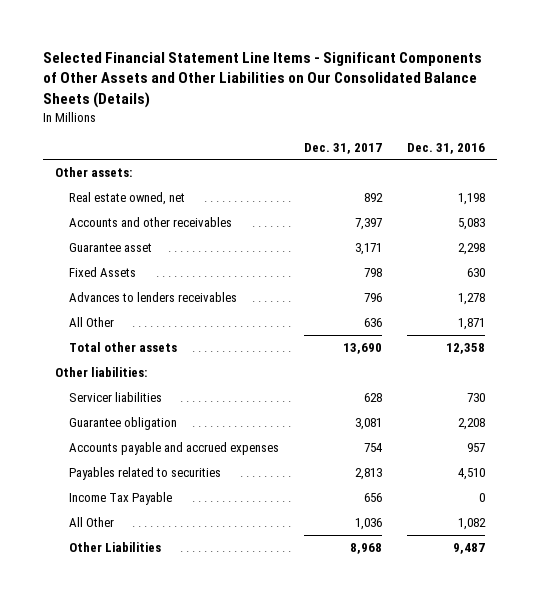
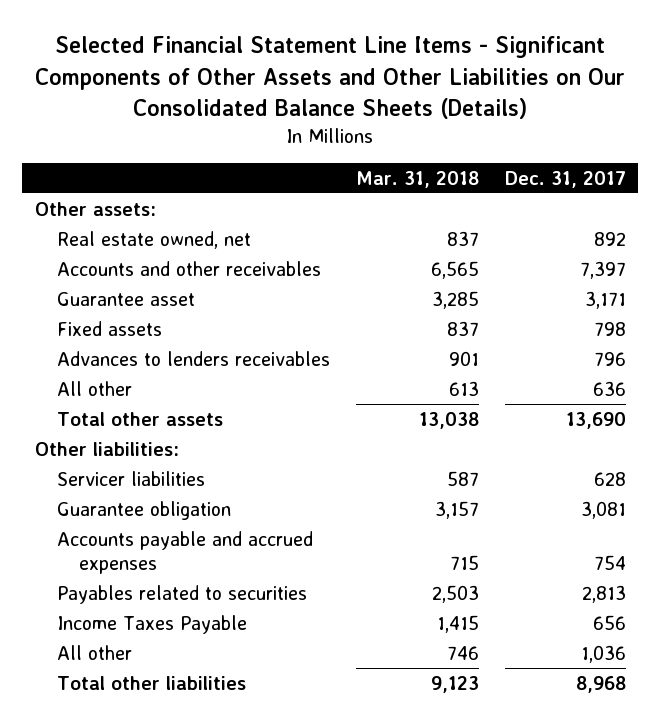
- | Dec. 31, 2017 | Dec. 31, 2016
+ | Mar. 31, 2018 | Dec. 31, 2017
- Fixed Assets | 798 | 630
+ Fixed assets | 837 | 798
- All Other | 636 | 1,871
+ All other | 613 | 636
- Income Tax Payable | 656 | 0
- All Other | 1,036 | 1,082
- Other Liabilities | 8,968 | 9,487
+ Income Taxes Payable | 1,415 | 656
+ All other | 746 | 1,036
+ Total other liabilities | 9,123 | 8,968

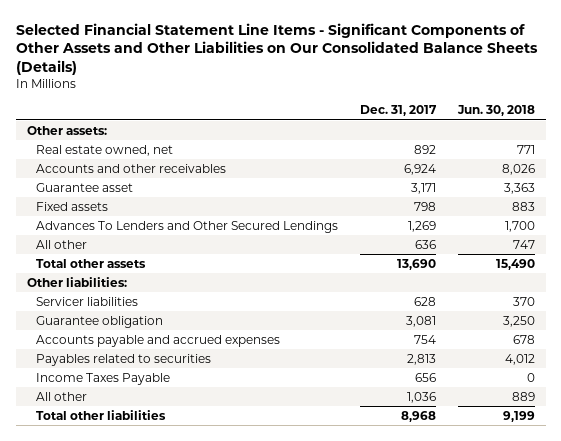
- | Mar. 31, 2018 | Dec. 31, 2017
+ | Dec. 31, 2017 | Jun. 30, 2018
- Accounts and other receivables | 6,565 | 7,397
+ Accounts and other receivables | 6,924 | 8,026
- Advances to lenders receivables | 901 | 796
+ Advances To Lenders and Other Secured Lendings | 1,269 | 1,700

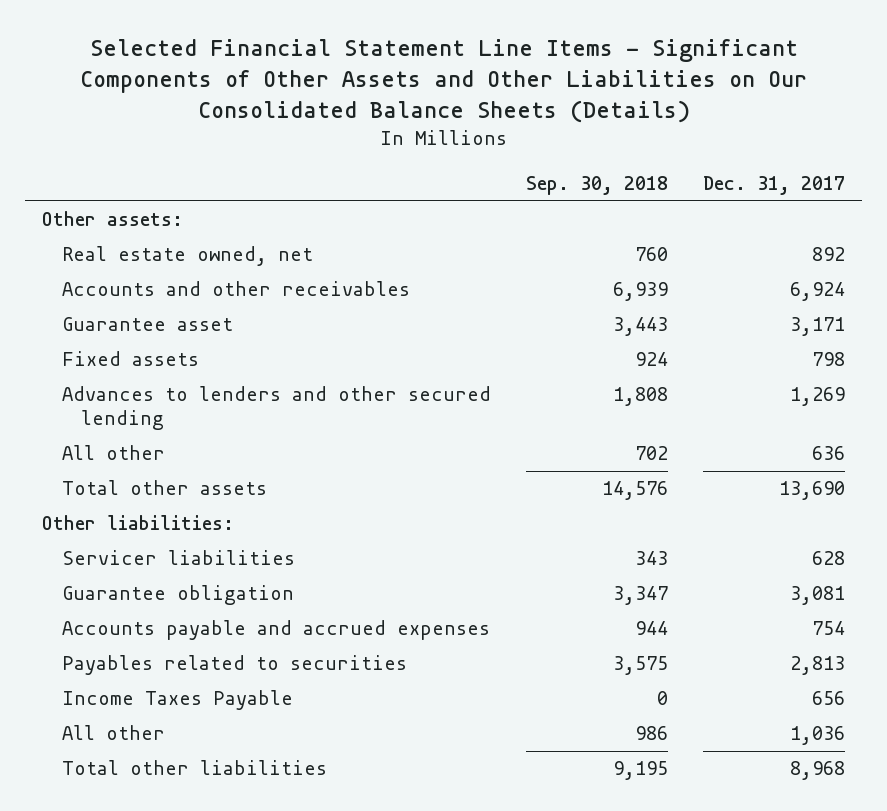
- | Dec. 31, 2017 | Jun. 30, 2018
+ | Sep. 30, 2018 | Dec. 31, 2017
- Advances To Lenders and Other Secured Lendings | 1,269 | 1,700
+ Advances to lenders and other secured lending | 1,808 | 1,269

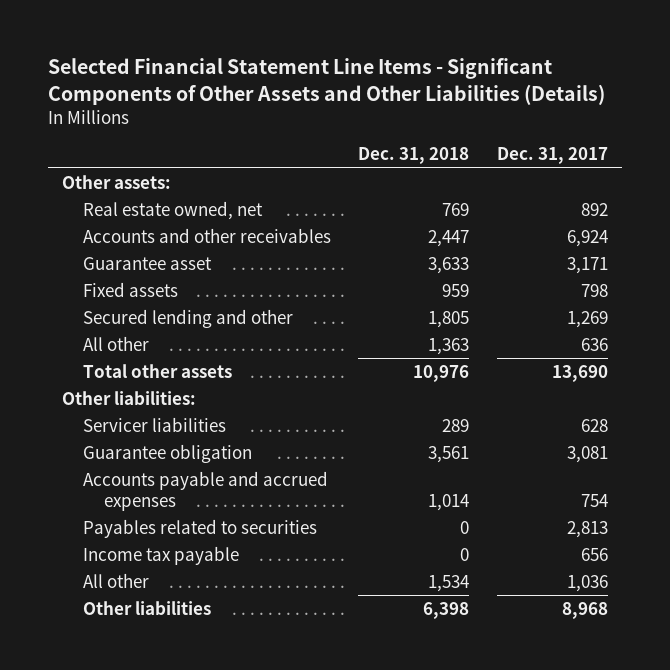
- Selected Financial Statement Line Items - Significant Components of Other Assets and Other Liabilities on Our Consolidated Balance Sheets (Details)
+ Selected Financial Statement Line Items - Significant Components of Other Assets and Other Liabilities (Details)
- | Sep. 30, 2018 | Dec. 31, 2017
+ | Dec. 31, 2018 | Dec. 31, 2017
- Advances to lenders and other secured lending | 1,808 | 1,269
+ Secured lending and other | 1,805 | 1,269
- Income Taxes Payable | 0 | 656
+ Income tax payable | 0 | 656
- Total other liabilities | 9,195 | 8,968
+ Other liabilities | 6,398 | 8,968

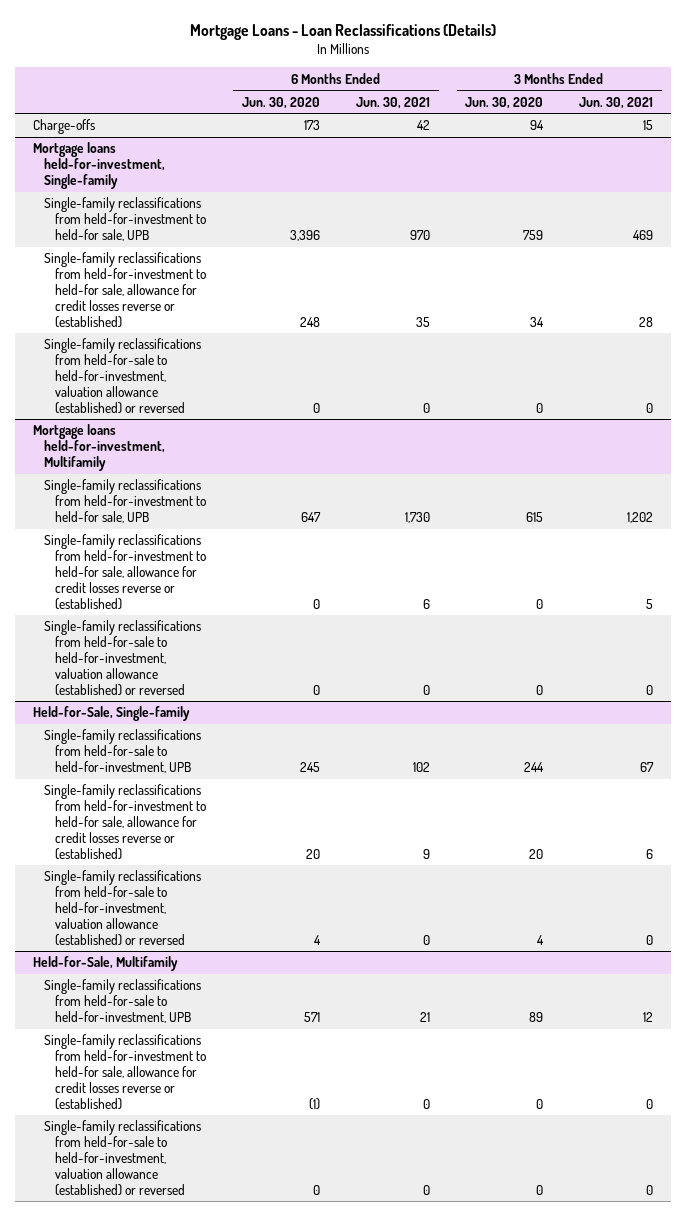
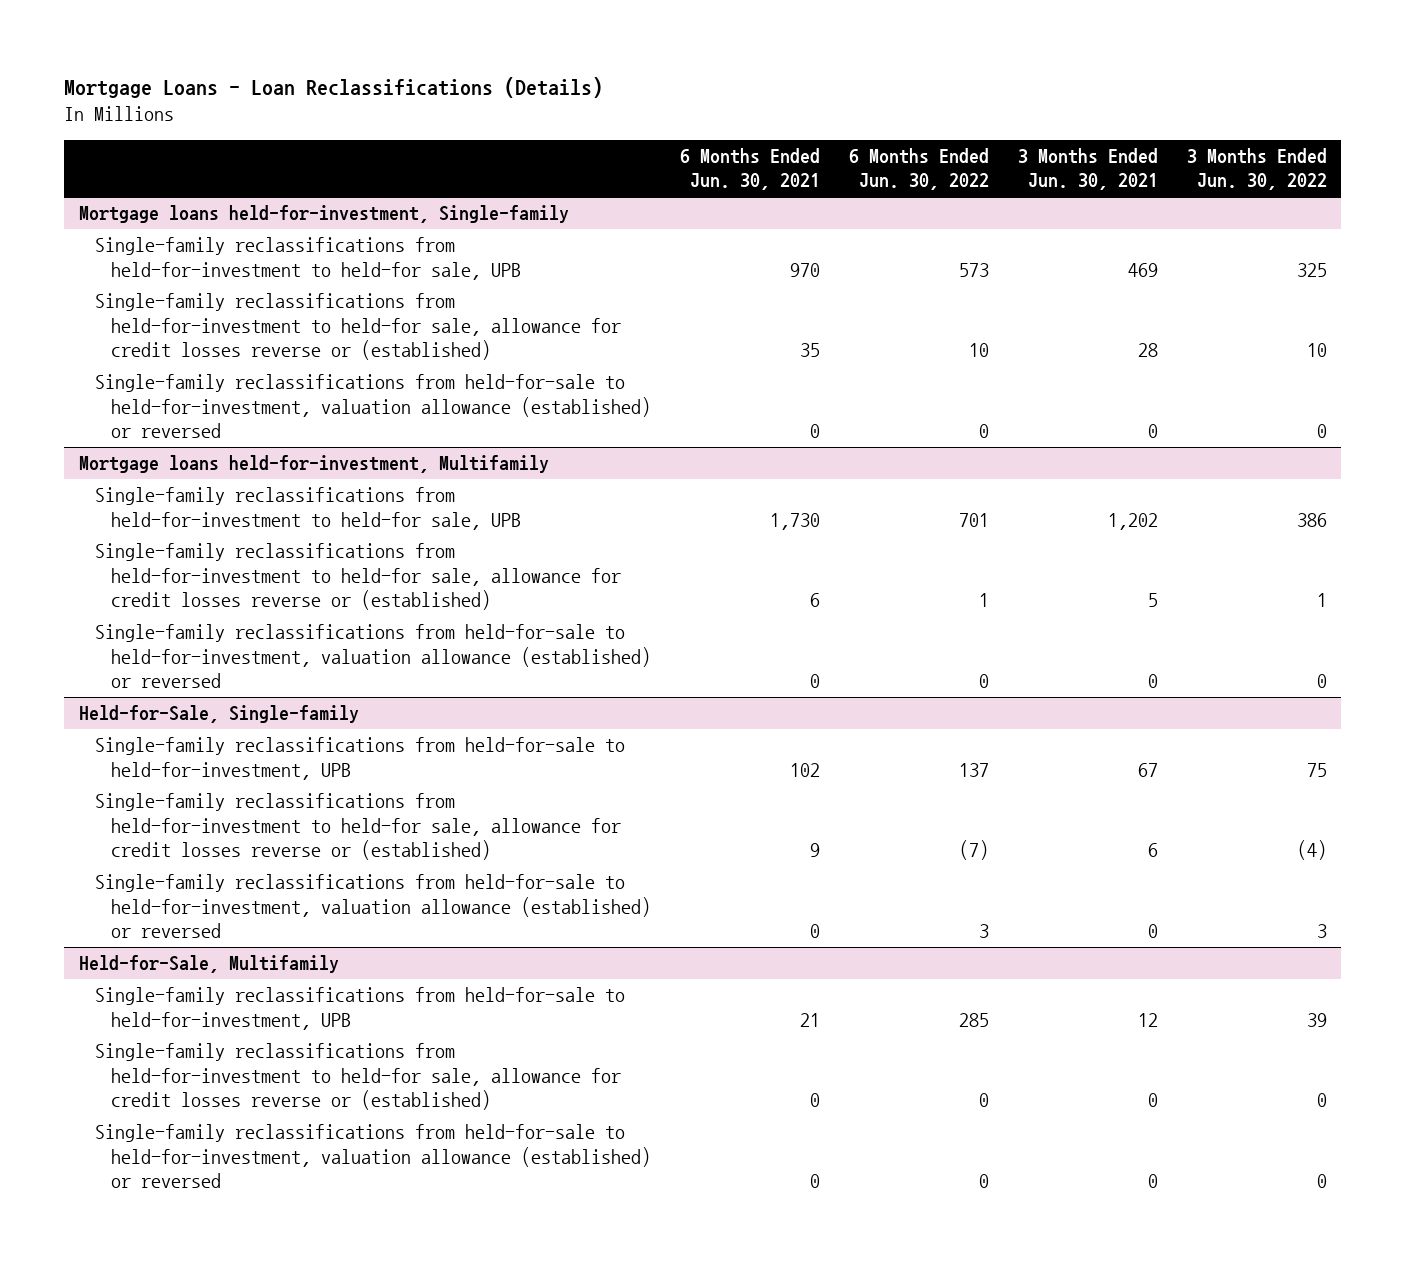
- | 6 Months Ended Jun. 30, 2020 | 6 Months Ended Jun. 30, 2021 | 3 Months Ended Jun. 30, 2020 | 3 Months Ended Jun. 30, 2021
+ | 6 Months Ended Jun. 30, 2021 | 6 Months Ended Jun. 30, 2022 | 3 Months Ended Jun. 30, 2021 | 3 Months Ended Jun. 30, 2022
- Charge-offs | 173 | 42 | 94 | 15

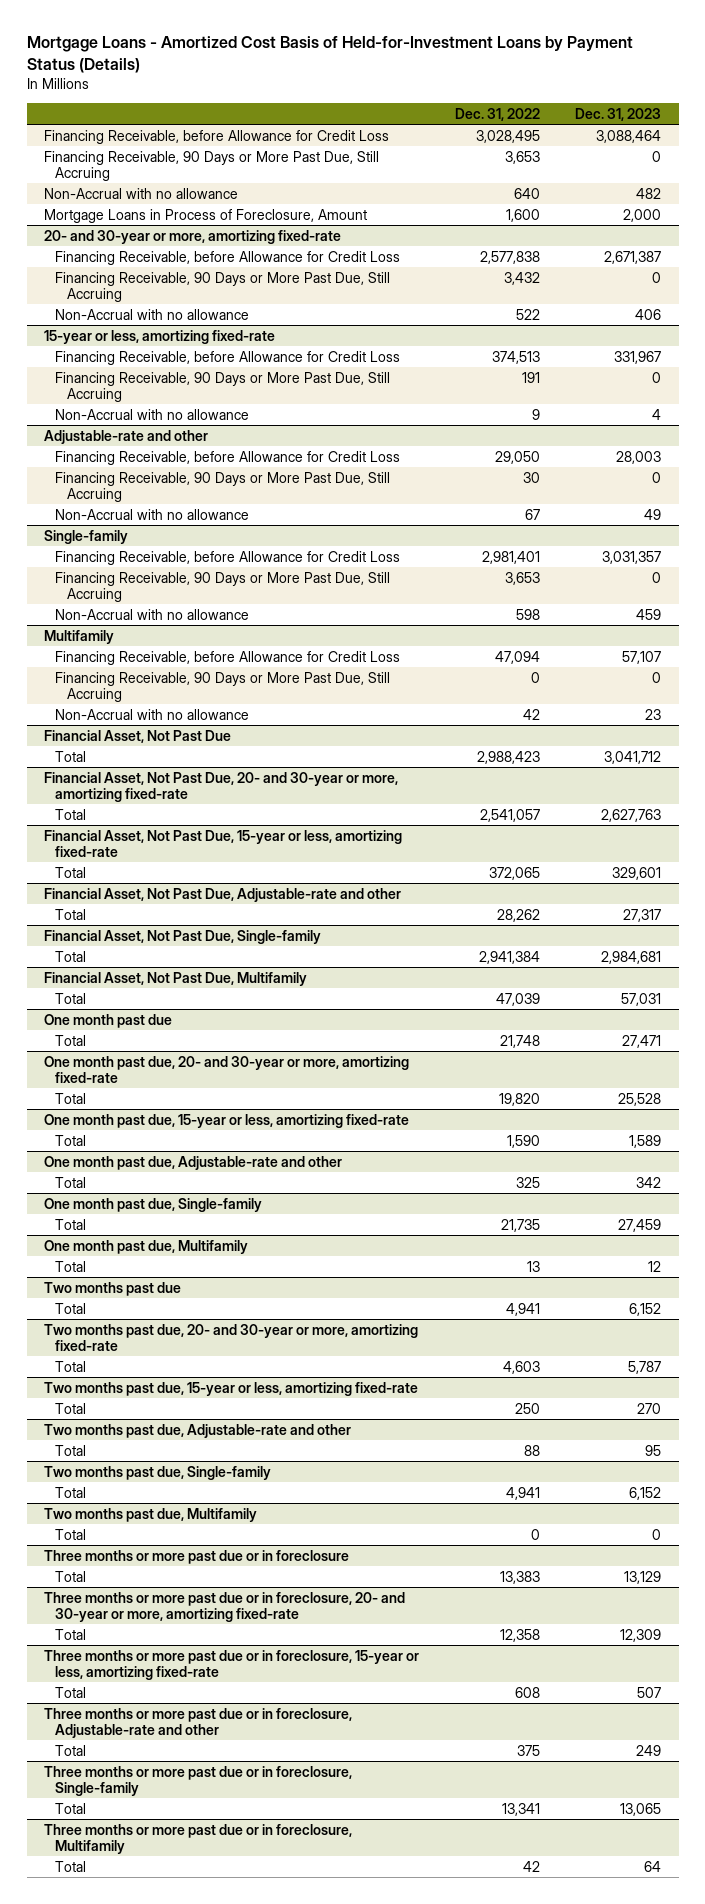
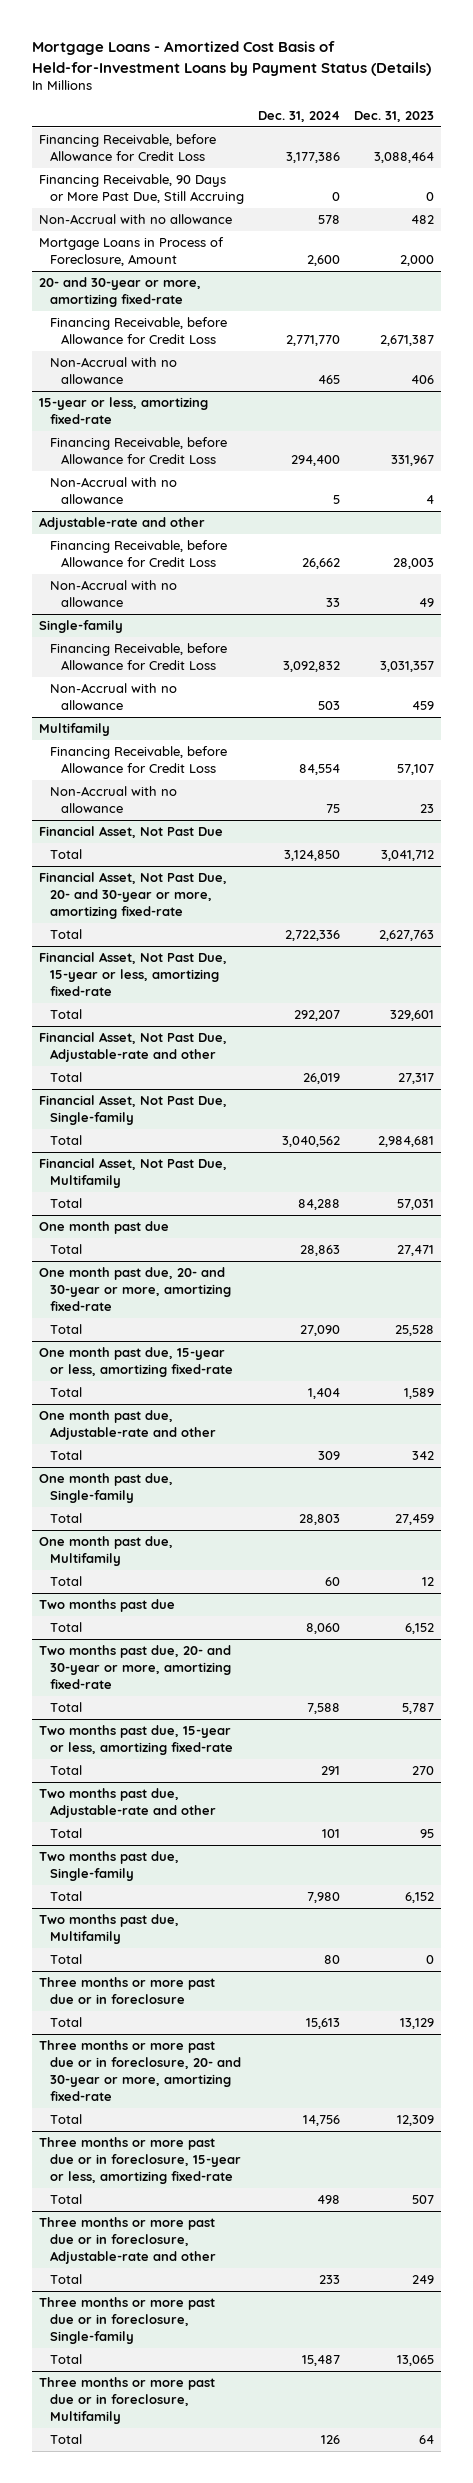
- | Dec. 31, 2022 | Dec. 31, 2023
+ | Dec. 31, 2024 | Dec. 31, 2023
@ 20- and 30-year or more, amortizing fixed-rate
- Financing Receivable, 90 Days or More Past Due, Still Accruing | 3,432 | 0
@ 15-year or less, amortizing fixed-rate
- Financing Receivable, 90 Days or More Past Due, Still Accruing | 191 | 0
@ Adjustable-rate and other
- Financing Receivable, 90 Days or More Past Due, Still Accruing | 30 | 0
@ Single-family
- Financing Receivable, 90 Days or More Past Due, Still Accruing | 3,653 | 0
@ Multifamily
- Financing Receivable, 90 Days or More Past Due, Still Accruing | 0 | 0

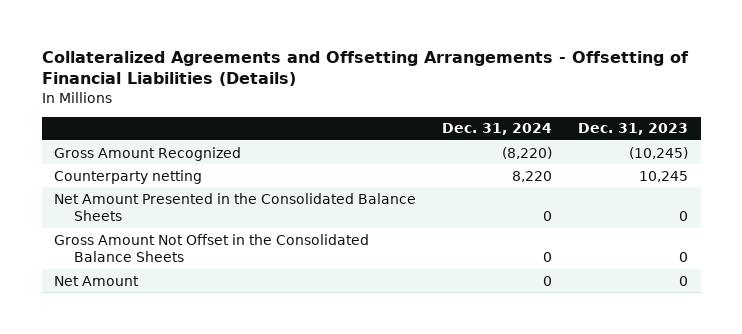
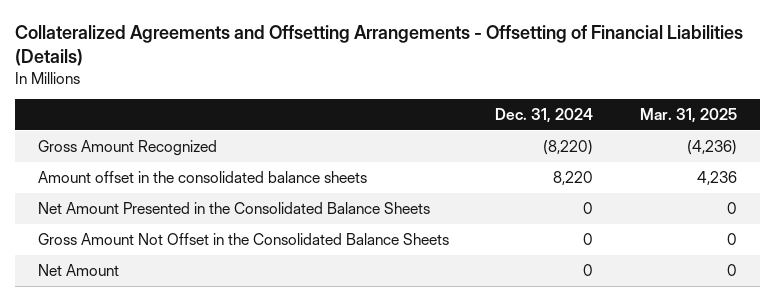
- | Dec. 31, 2024 | Dec. 31, 2023
+ | Dec. 31, 2024 | Mar. 31, 2025
- Counterparty netting | 8,220 | 10,245
+ Amount offset in the consolidated balance sheets | 8,220 | 4,236

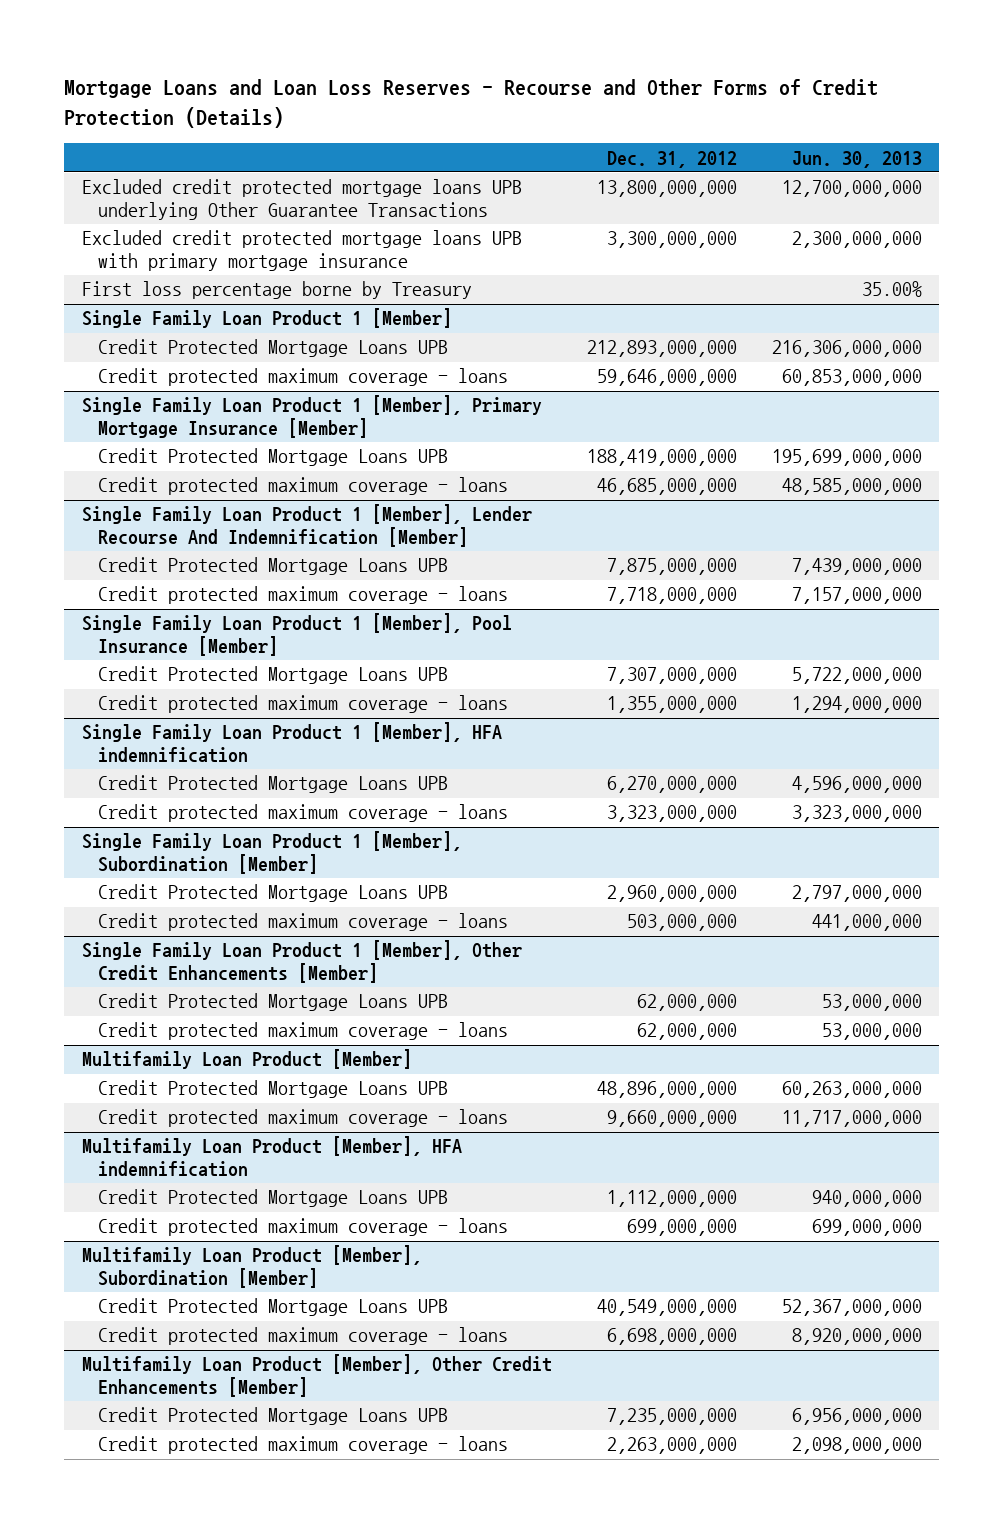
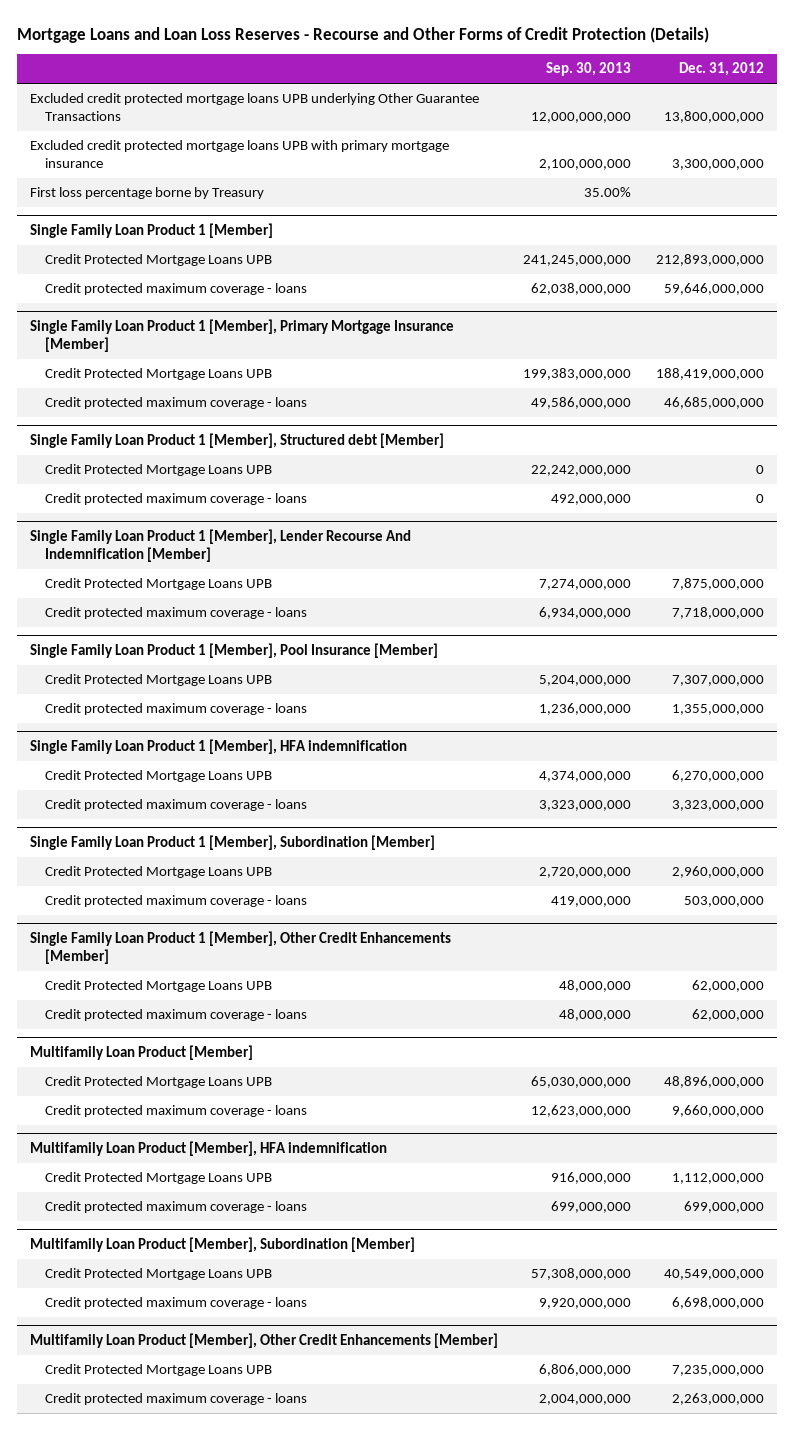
- | Dec. 31, 2012 | Jun. 30, 2013
+ | Sep. 30, 2013 | Dec. 31, 2012
+ Single Family Loan Product 1 [Member], Structured debt [Member]
+ Credit Protected Mortgage Loans UPB | 22,242,000,000 | 0
+ Credit protected maximum coverage - loans | 492,000,000 | 0

